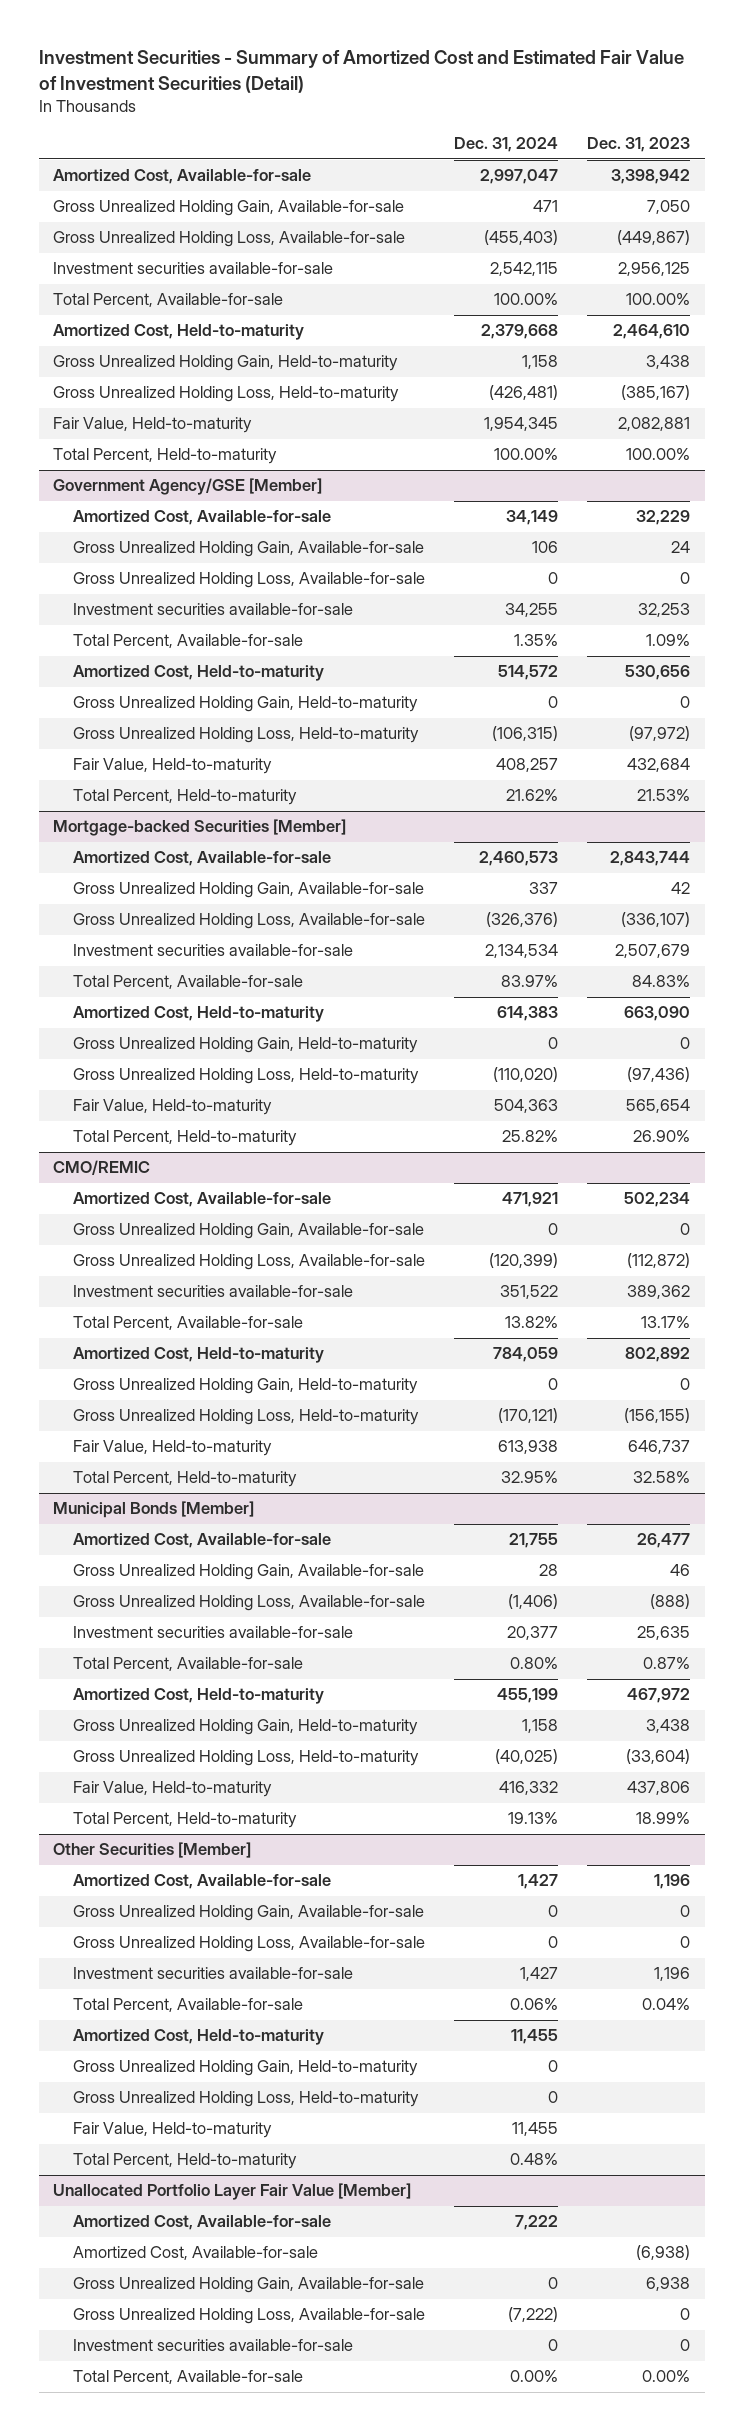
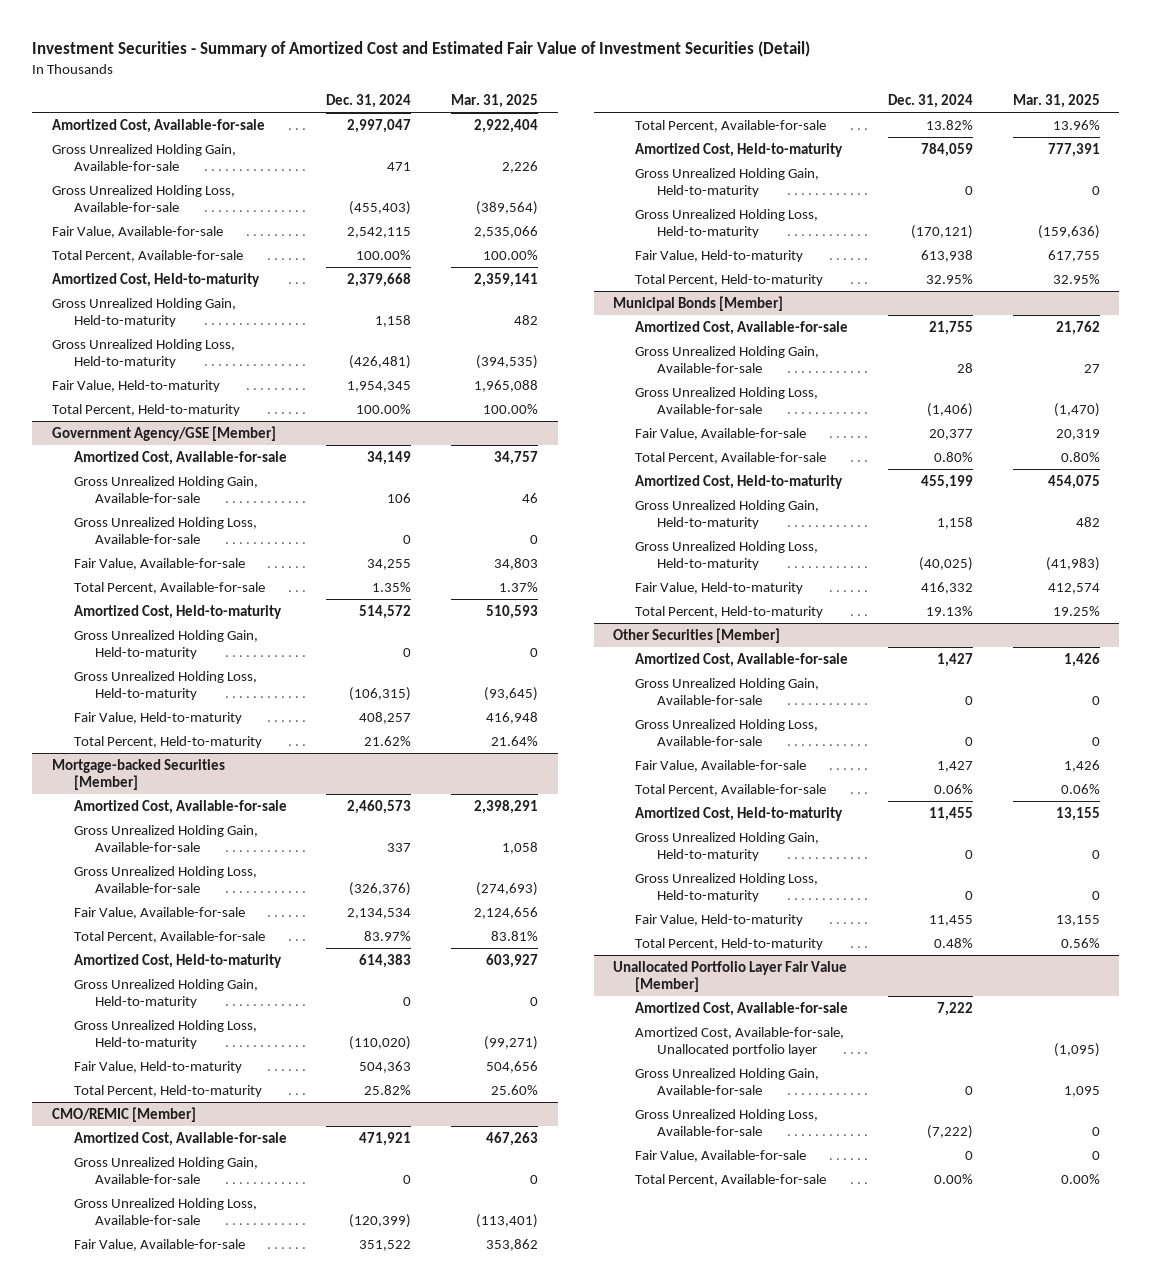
- | Dec. 31, 2024 | Dec. 31, 2023
+ | Dec. 31, 2024 | Mar. 31, 2025
- Investment securities available-for-sale | 2,542,115 | 2,956,125
+ Fair Value, Available-for-sale | 2,542,115 | 2,535,066
@ Government Agency/GSE [Member]
- Investment securities available-for-sale | 34,255 | 32,253
+ Fair Value, Available-for-sale | 34,255 | 34,803
@ Mortgage-backed Securities [Member]
- Investment securities available-for-sale | 2,134,534 | 2,507,679
+ Fair Value, Available-for-sale | 2,134,534 | 2,124,656
- CMO/REMIC
+ CMO/REMIC [Member]
- Investment securities available-for-sale | 351,522 | 389,362
+ Fair Value, Available-for-sale | 351,522 | 353,862
@ Municipal Bonds [Member]
- Investment securities available-for-sale | 20,377 | 25,635
+ Fair Value, Available-for-sale | 20,377 | 20,319
@ Other Securities [Member]
- Investment securities available-for-sale | 1,427 | 1,196
+ Fair Value, Available-for-sale | 1,427 | 1,426
@ Unallocated Portfolio Layer Fair Value [Member]
- Amortized Cost, Available-for-sale | | (6,938)
+ Amortized Cost, Available-for-sale, Unallocated portfolio layer | | (1,095)
- Investment securities available-for-sale | 0 | 0
+ Fair Value, Available-for-sale | 0 | 0

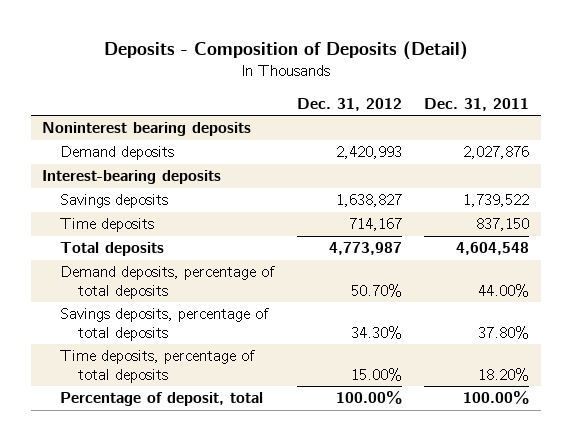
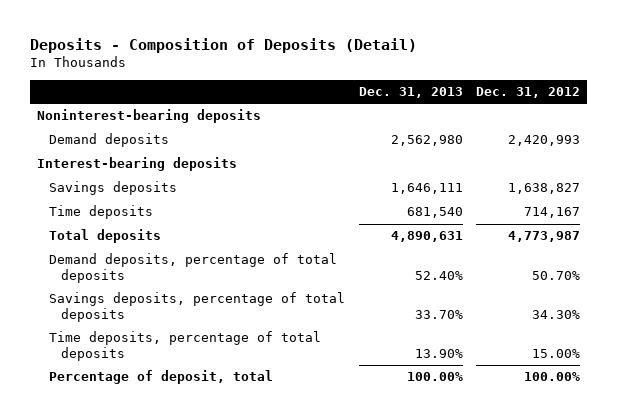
- | Dec. 31, 2012 | Dec. 31, 2011
+ | Dec. 31, 2013 | Dec. 31, 2012
- Noninterest bearing deposits
+ Noninterest-bearing deposits

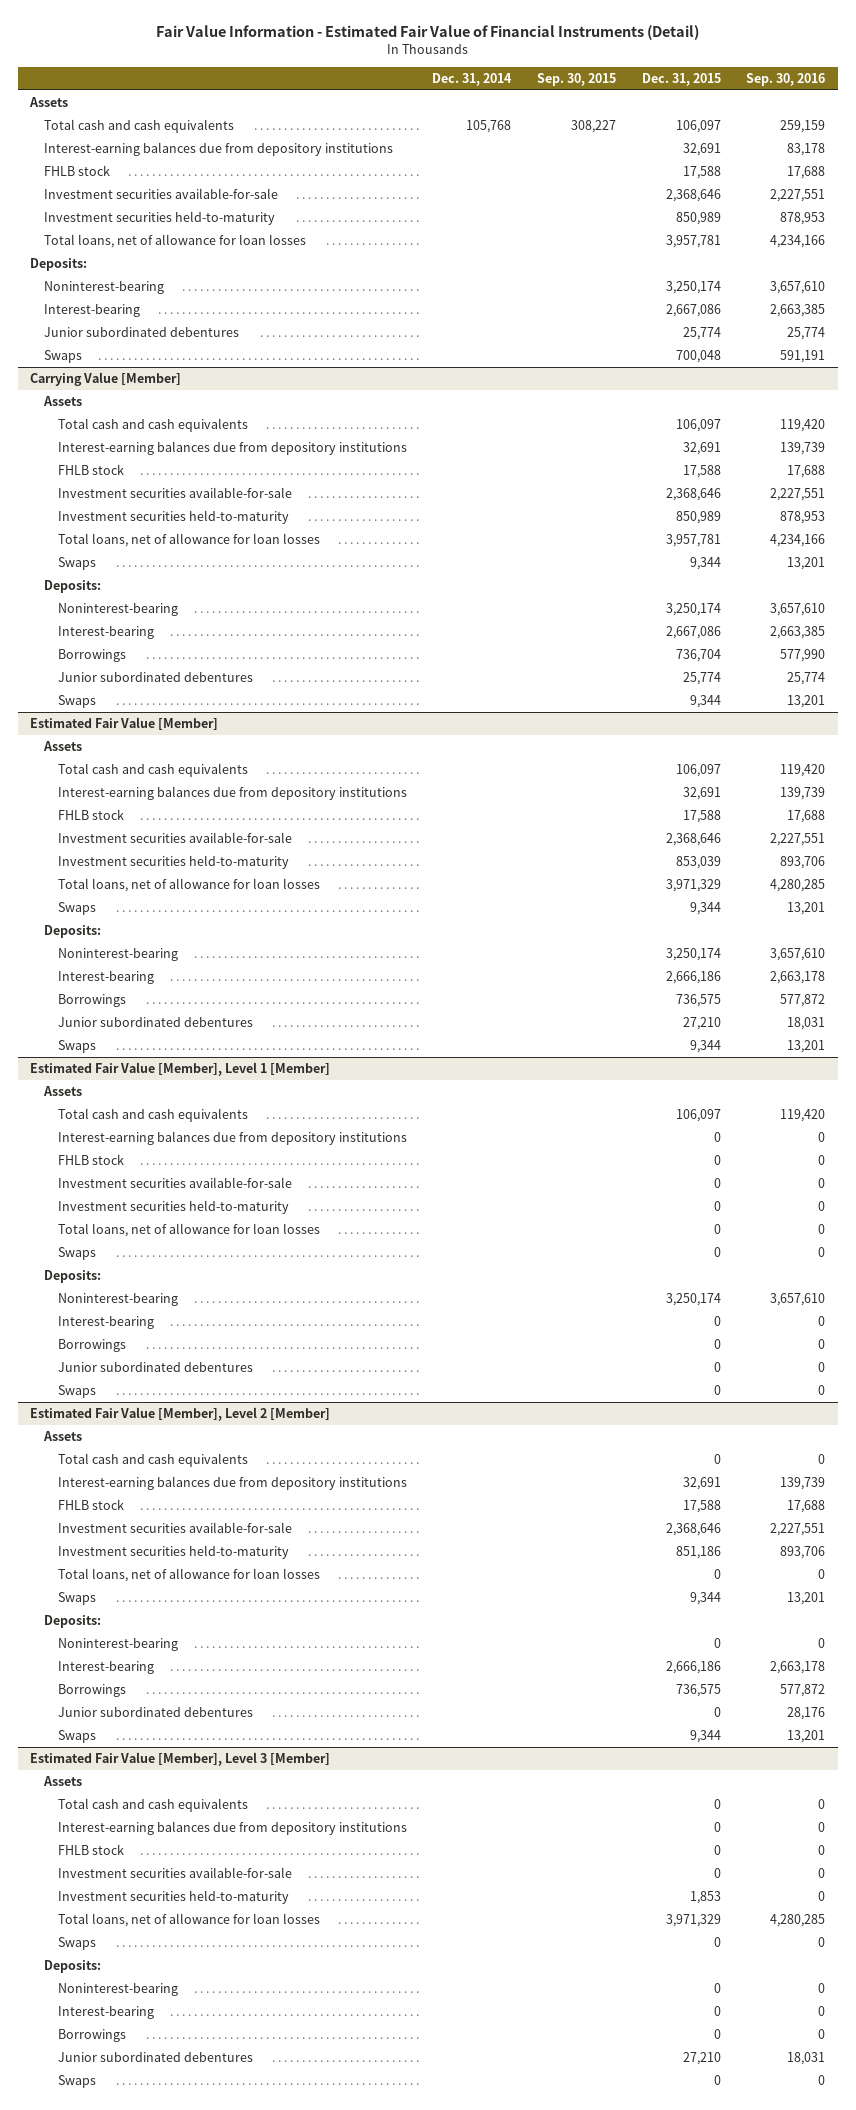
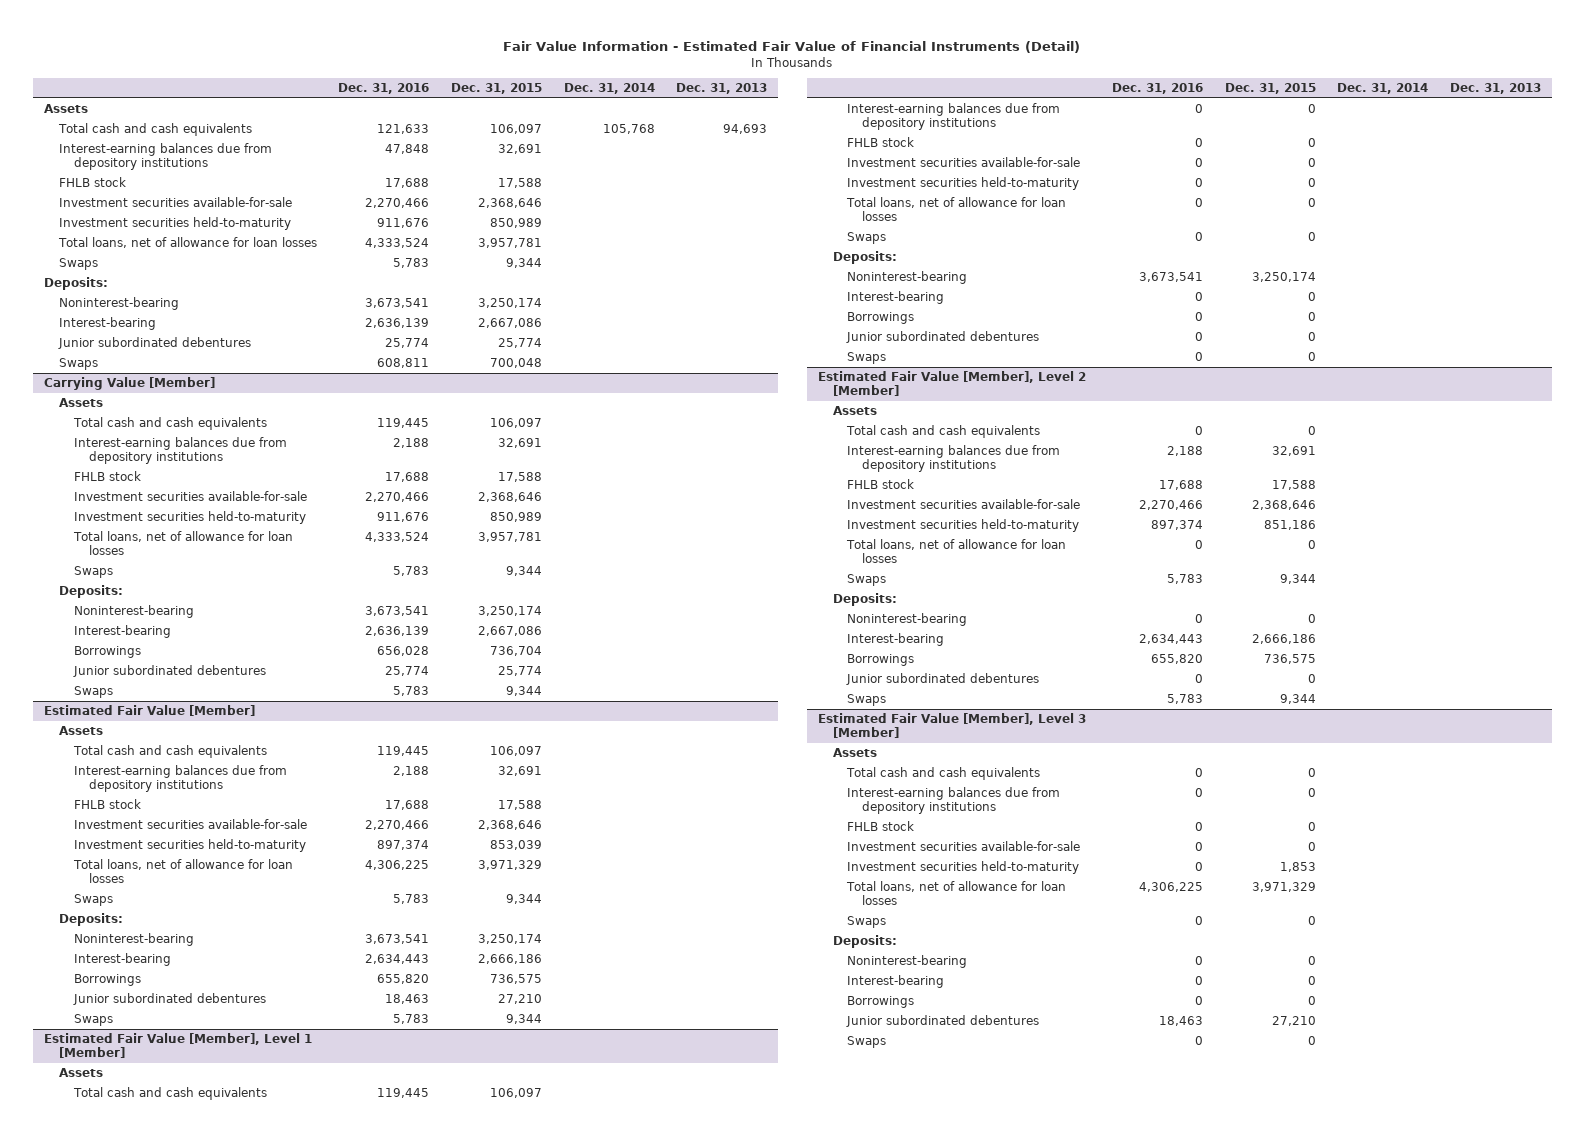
- | Dec. 31, 2014 | Sep. 30, 2015 | Dec. 31, 2015 | Sep. 30, 2016
+ | Dec. 31, 2016 | Dec. 31, 2015 | Dec. 31, 2014 | Dec. 31, 2013
+ Swaps | 5,783 | 9,344 | |

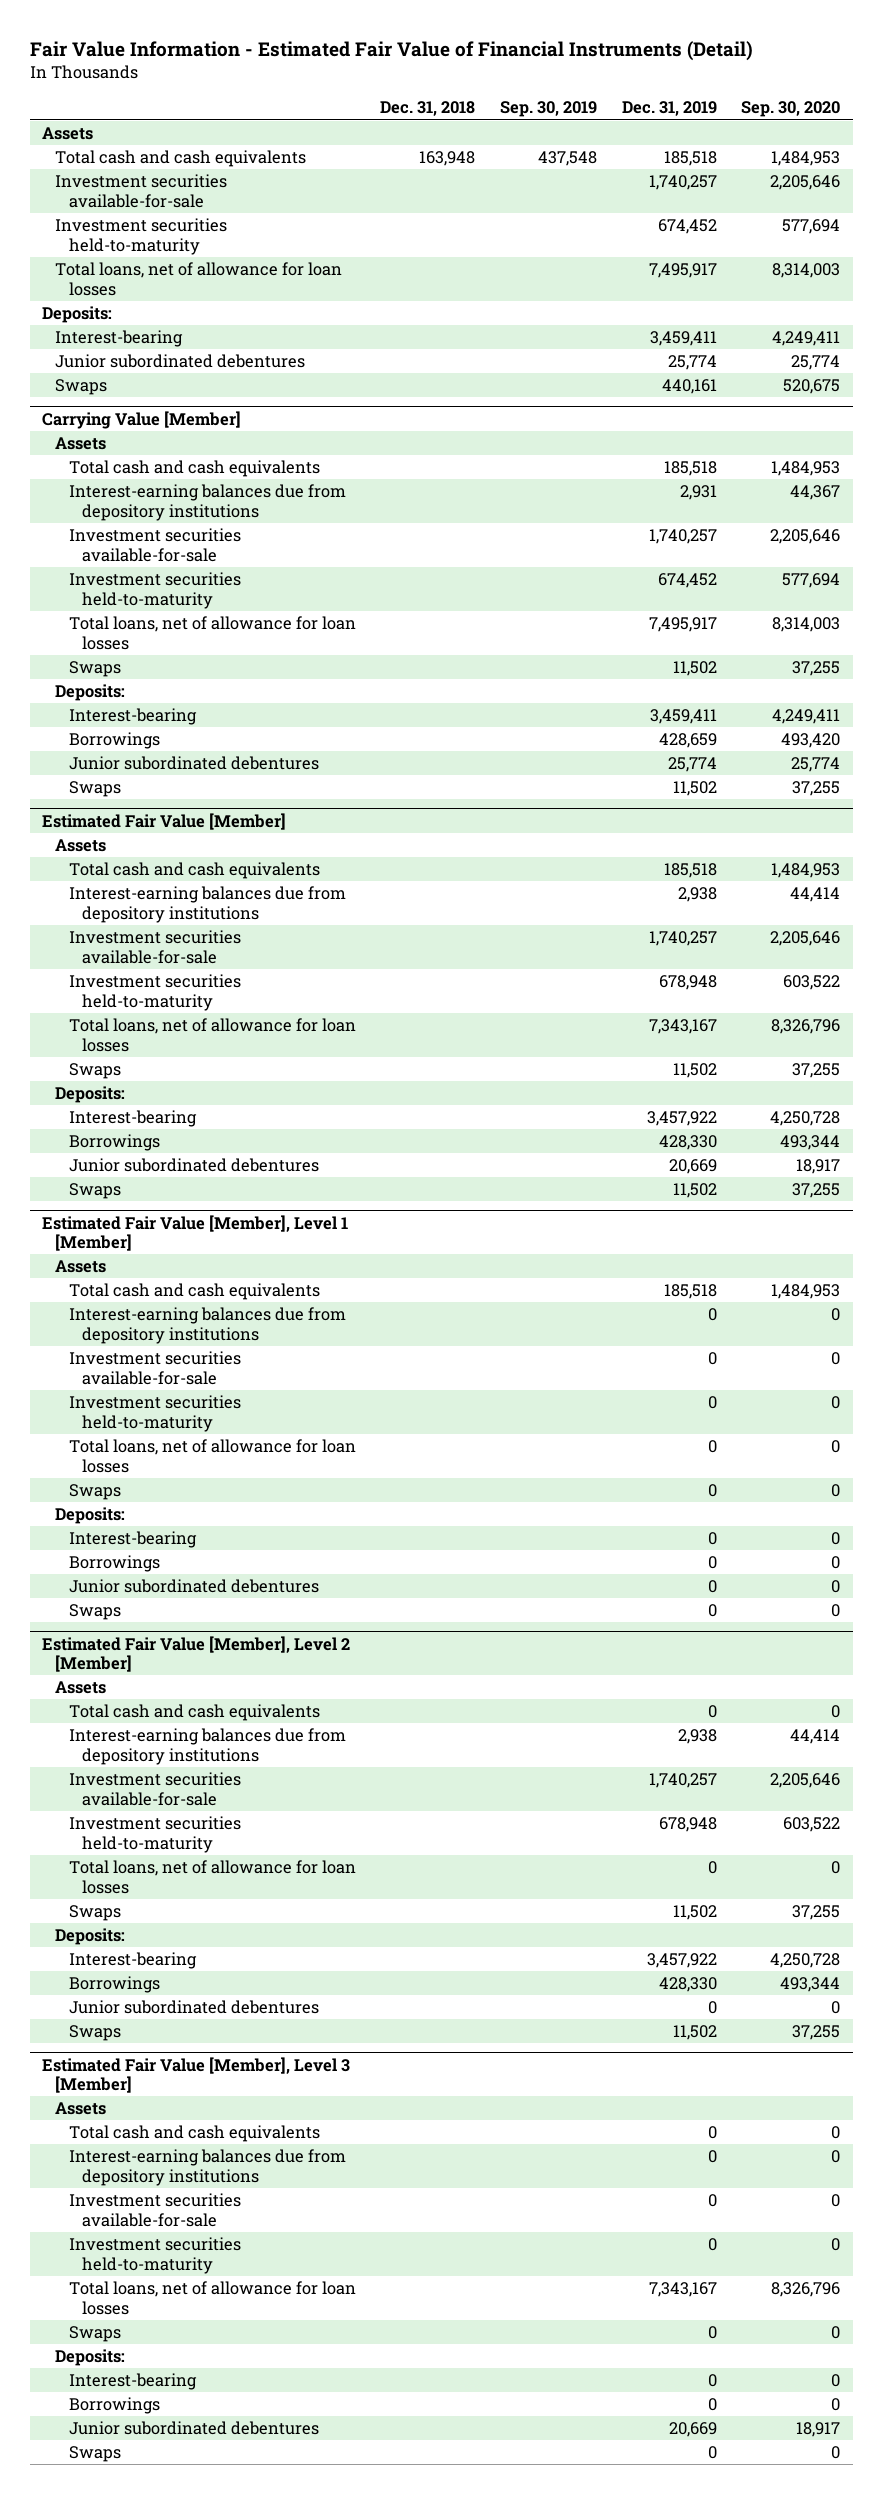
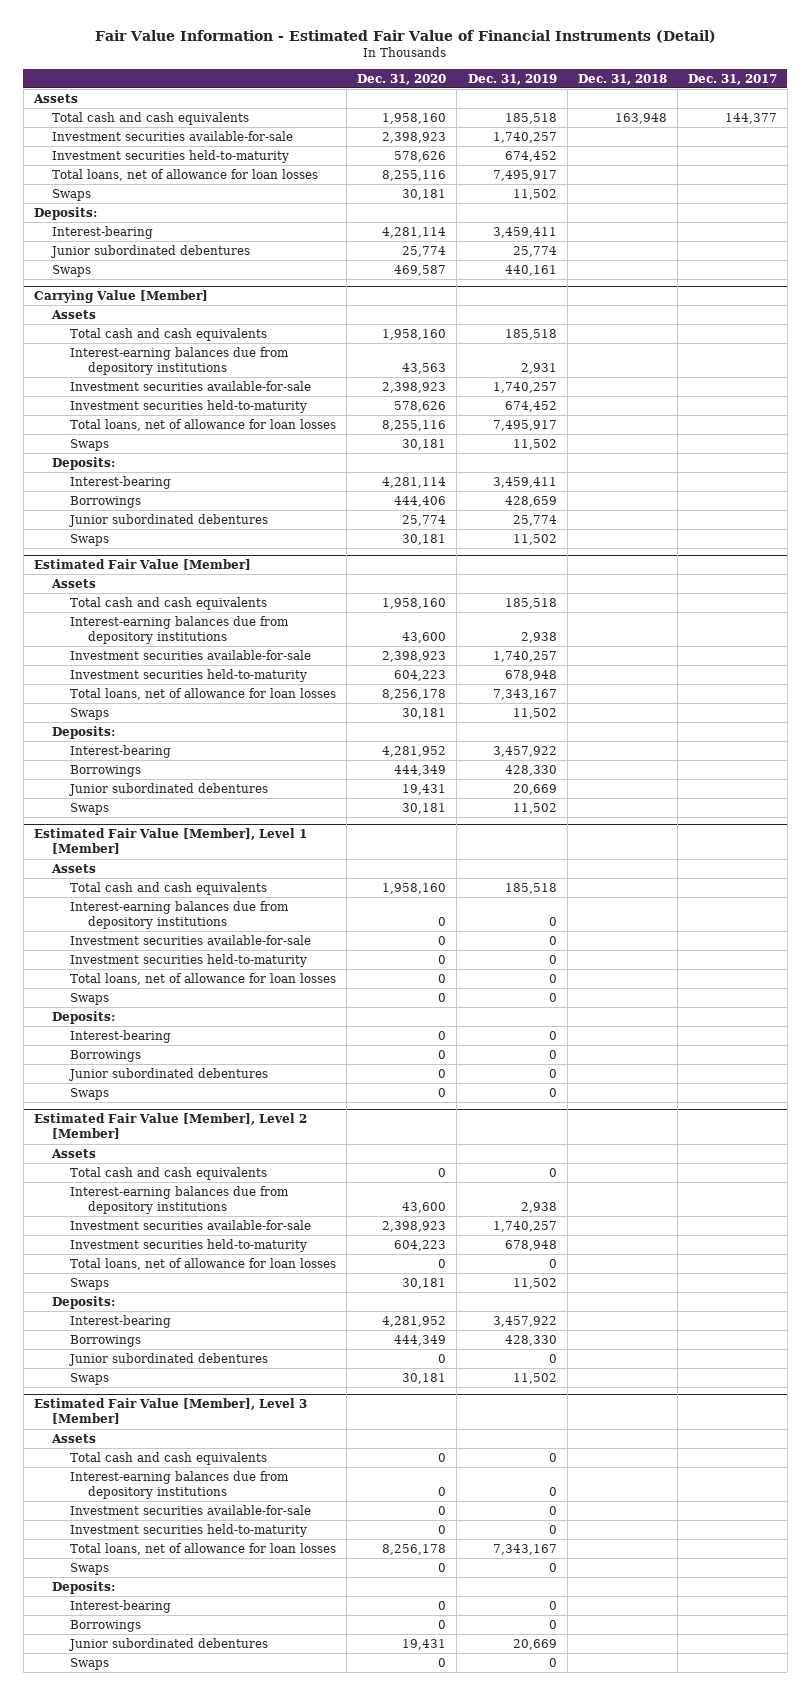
- | Dec. 31, 2018 | Sep. 30, 2019 | Dec. 31, 2019 | Sep. 30, 2020
+ | Dec. 31, 2020 | Dec. 31, 2019 | Dec. 31, 2018 | Dec. 31, 2017
+ Swaps | 30,181 | 11,502 | |

